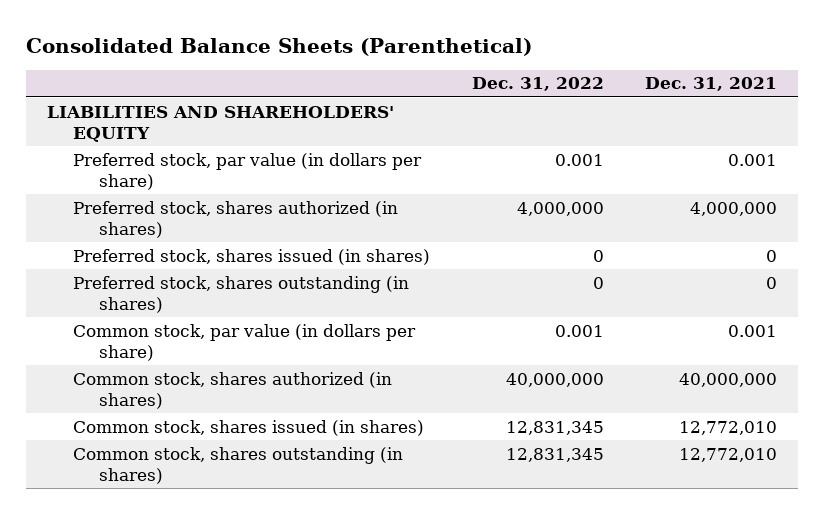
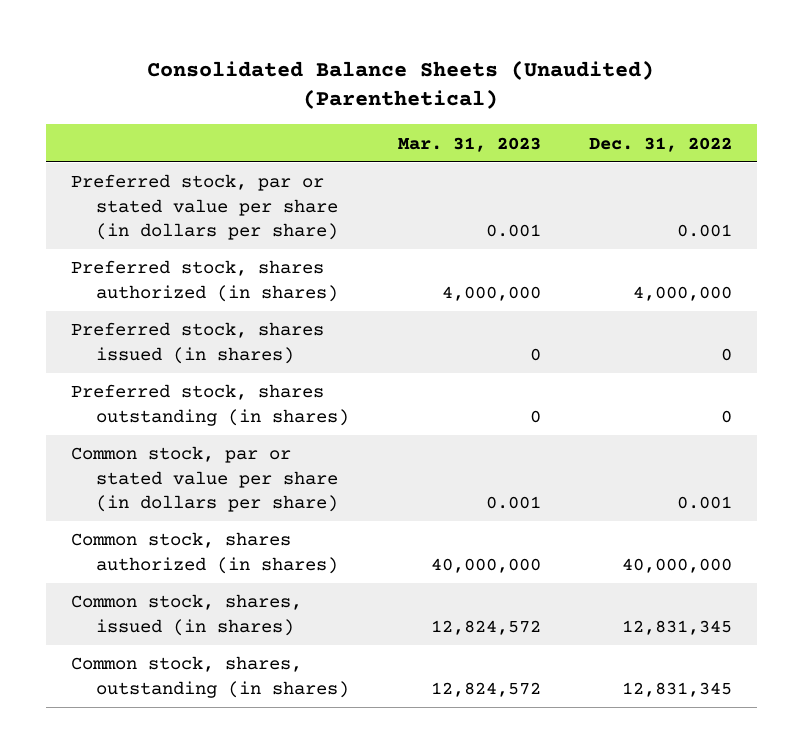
- Consolidated Balance Sheets (Parenthetical)
+ Consolidated Balance Sheets (Unaudited) (Parenthetical)
- | Dec. 31, 2022 | Dec. 31, 2021
+ | Mar. 31, 2023 | Dec. 31, 2022
- LIABILITIES AND SHAREHOLDERS' EQUITY
- Preferred stock, par value (in dollars per share) | 0.001 | 0.001
+ Preferred stock, par or stated value per share (in dollars per share) | 0.001 | 0.001
- Common stock, par value (in dollars per share) | 0.001 | 0.001
+ Common stock, par or stated value per share (in dollars per share) | 0.001 | 0.001
- Common stock, shares issued (in shares) | 12,831,345 | 12,772,010
- Common stock, shares outstanding (in shares) | 12,831,345 | 12,772,010
+ Common stock, shares, issued (in shares) | 12,824,572 | 12,831,345
+ Common stock, shares, outstanding (in shares) | 12,824,572 | 12,831,345

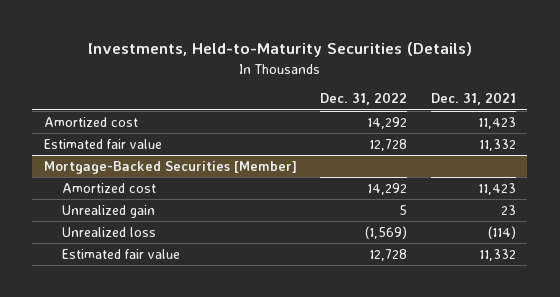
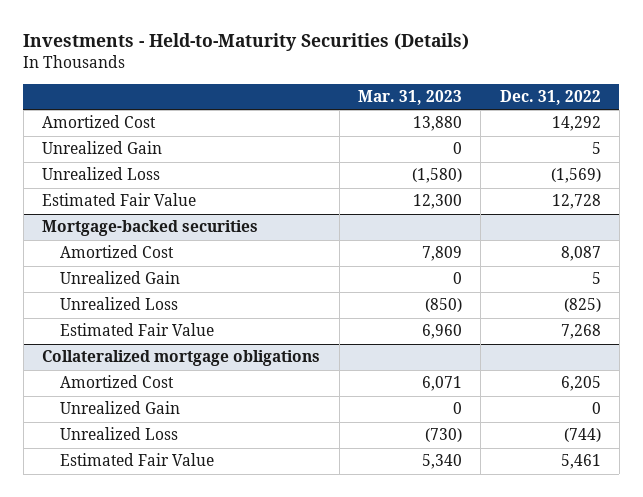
- Investments, Held-to-Maturity Securities (Details)
+ Investments - Held-to-Maturity Securities (Details)
- | Dec. 31, 2022 | Dec. 31, 2021
+ | Mar. 31, 2023 | Dec. 31, 2022
- Amortized cost | 14,292 | 11,423
- Estimated fair value | 12,728 | 11,332
- Mortgage-Backed Securities [Member]
- Amortized cost | 14,292 | 11,423
- Unrealized gain | 5 | 23
- Unrealized loss | (1,569) | (114)
- Estimated fair value | 12,728 | 11,332
+ Amortized Cost | 13,880 | 14,292
+ Unrealized Gain | 0 | 5
+ Unrealized Loss | (1,580) | (1,569)
+ Estimated Fair Value | 12,300 | 12,728
+ Mortgage-backed securities
+ Amortized Cost | 7,809 | 8,087
+ Unrealized Gain | 0 | 5
+ Unrealized Loss | (850) | (825)
+ Estimated Fair Value | 6,960 | 7,268
+ Collateralized mortgage obligations
+ Amortized Cost | 6,071 | 6,205
+ Unrealized Gain | 0 | 0
+ Unrealized Loss | (730) | (744)
+ Estimated Fair Value | 5,340 | 5,461

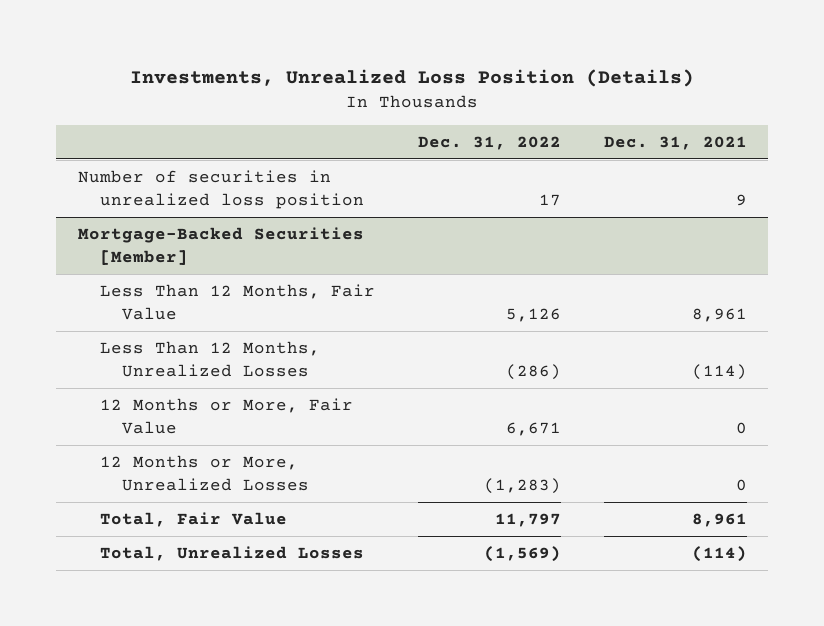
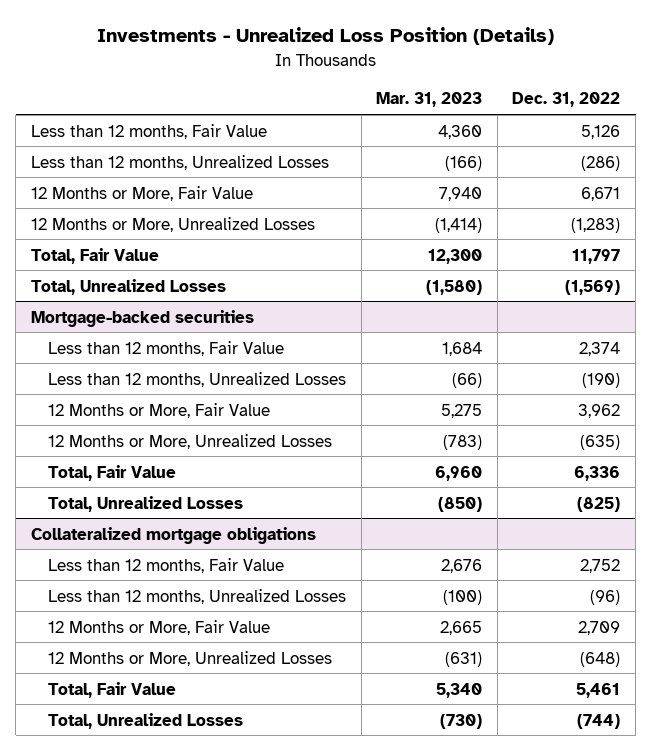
- Investments, Unrealized Loss Position (Details)
+ Investments - Unrealized Loss Position (Details)
- | Dec. 31, 2022 | Dec. 31, 2021
+ | Mar. 31, 2023 | Dec. 31, 2022
- Number of securities in unrealized loss position | 17 | 9
- Mortgage-Backed Securities [Member]
- Less Than 12 Months, Fair Value | 5,126 | 8,961
- Less Than 12 Months, Unrealized Losses | (286) | (114)
+ Less than 12 months, Fair Value | 4,360 | 5,126
+ Less than 12 months, Unrealized Losses | (166) | (286)
+ Mortgage-backed securities
+ Less than 12 months, Fair Value | 1,684 | 2,374
+ Less than 12 months, Unrealized Losses | (66) | (190)
+ 12 Months or More, Fair Value | 5,275 | 3,962
+ 12 Months or More, Unrealized Losses | (783) | (635)
+ Total, Fair Value | 6,960 | 6,336
+ Total, Unrealized Losses | (850) | (825)
+ Collateralized mortgage obligations
+ Less than 12 months, Fair Value | 2,676 | 2,752
+ Less than 12 months, Unrealized Losses | (100) | (96)
+ 12 Months or More, Fair Value | 2,665 | 2,709
+ 12 Months or More, Unrealized Losses | (631) | (648)
+ Total, Fair Value | 5,340 | 5,461
+ Total, Unrealized Losses | (730) | (744)

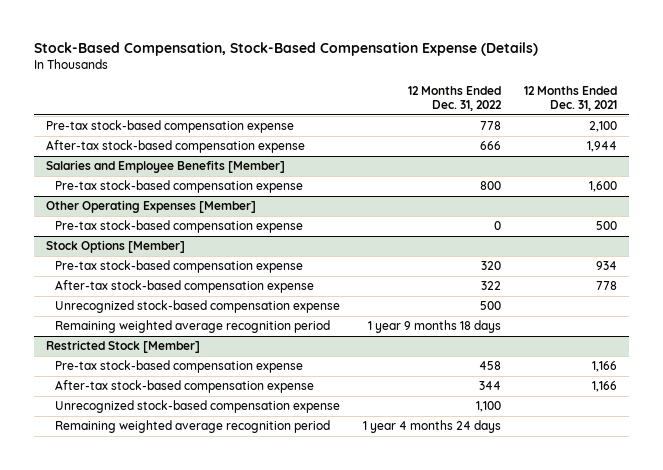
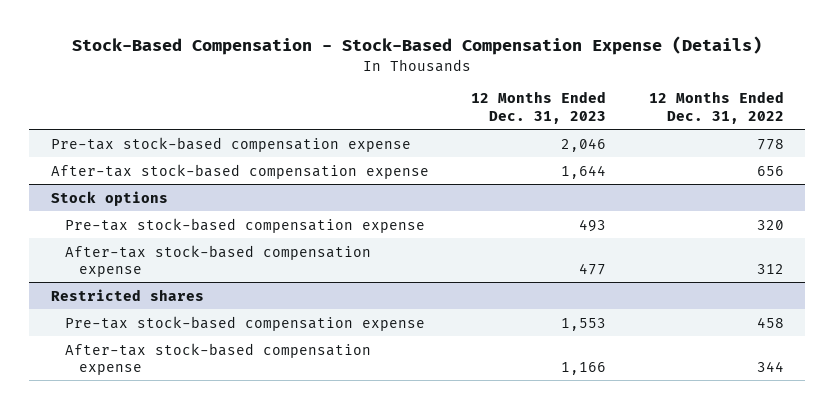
- Stock-Based Compensation, Stock-Based Compensation Expense (Details)
+ Stock-Based Compensation - Stock-Based Compensation Expense (Details)
- | 12 Months Ended Dec. 31, 2022 | 12 Months Ended Dec. 31, 2021
+ | 12 Months Ended Dec. 31, 2023 | 12 Months Ended Dec. 31, 2022
- After-tax stock-based compensation expense | 666 | 1,944
- Salaries and Employee Benefits [Member]
- Pre-tax stock-based compensation expense | 800 | 1,600
- Other Operating Expenses [Member]
- Pre-tax stock-based compensation expense | 0 | 500
- Stock Options [Member]
+ After-tax stock-based compensation expense | 1,644 | 656
+ Stock options
- After-tax stock-based compensation expense | 322 | 778
- Unrecognized stock-based compensation expense | 500 |
- Remaining weighted average recognition period | 1 year 9 months 18 days |
- Restricted Stock [Member]
+ After-tax stock-based compensation expense | 477 | 312
+ Restricted shares
- Unrecognized stock-based compensation expense | 1,100 |
- Remaining weighted average recognition period | 1 year 4 months 24 days |

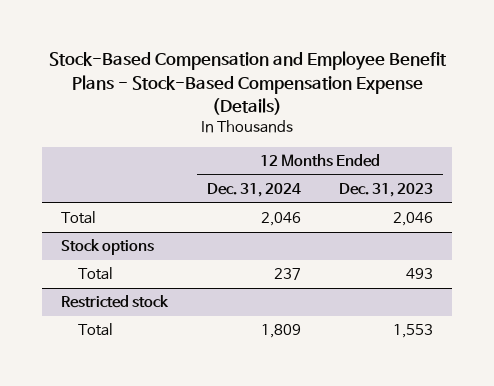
- Stock-Based Compensation - Stock-Based Compensation Expense (Details)
+ Stock-Based Compensation and Employee Benefit Plans - Stock-Based Compensation Expense (Details)
- | 12 Months Ended Dec. 31, 2023 | 12 Months Ended Dec. 31, 2022
+ | 12 Months Ended Dec. 31, 2024 | 12 Months Ended Dec. 31, 2023
- Pre-tax stock-based compensation expense | 2,046 | 778
- After-tax stock-based compensation expense | 1,644 | 656
+ Total | 2,046 | 2,046
@ Stock options
- Pre-tax stock-based compensation expense | 493 | 320
- After-tax stock-based compensation expense | 477 | 312
- Restricted shares
- Pre-tax stock-based compensation expense | 1,553 | 458
- After-tax stock-based compensation expense | 1,166 | 344
@ Stock options
+ Total | 237 | 493
+ Restricted stock
+ Total | 1,809 | 1,553

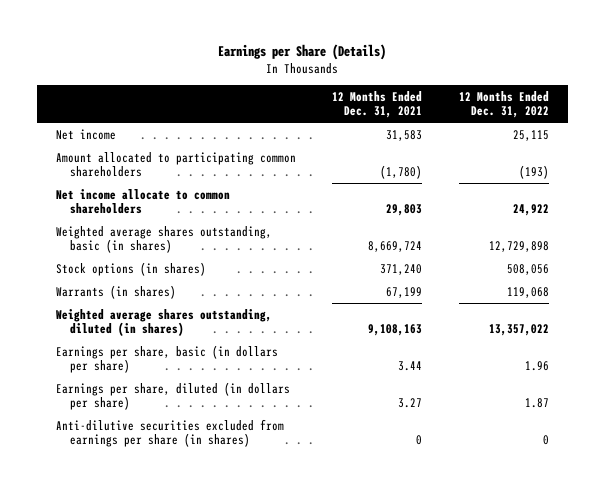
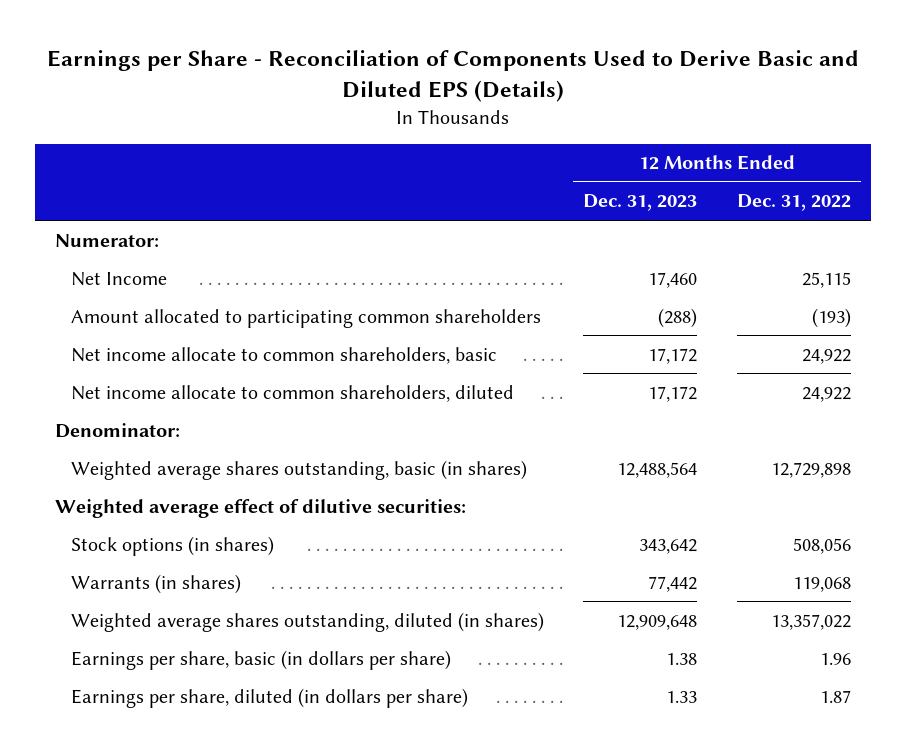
- Earnings per Share (Details)
+ Earnings per Share - Reconciliation of Components Used to Derive Basic and Diluted EPS (Details)
- | 12 Months Ended Dec. 31, 2021 | 12 Months Ended Dec. 31, 2022
+ | 12 Months Ended Dec. 31, 2023 | 12 Months Ended Dec. 31, 2022
- Net income | 31,583 | 25,115
+ Numerator:
+ Net Income | 17,460 | 25,115
- Net income allocate to common shareholders | 29,803 | 24,922
+ Net income allocate to common shareholders, basic | 17,172 | 24,922
+ Net income allocate to common shareholders, diluted | 17,172 | 24,922
+ Denominator:
+ Weighted average effect of dilutive securities:
- Anti-dilutive securities excluded from earnings per share (in shares) | 0 | 0

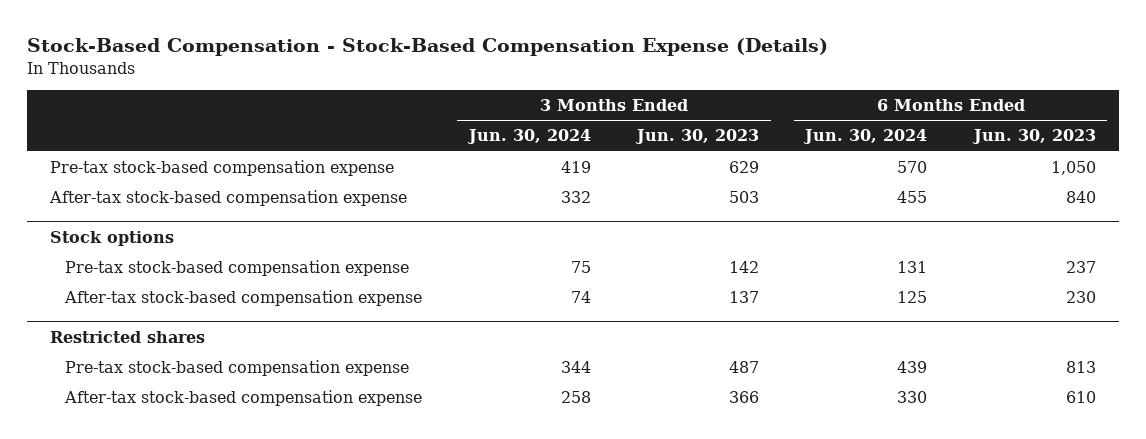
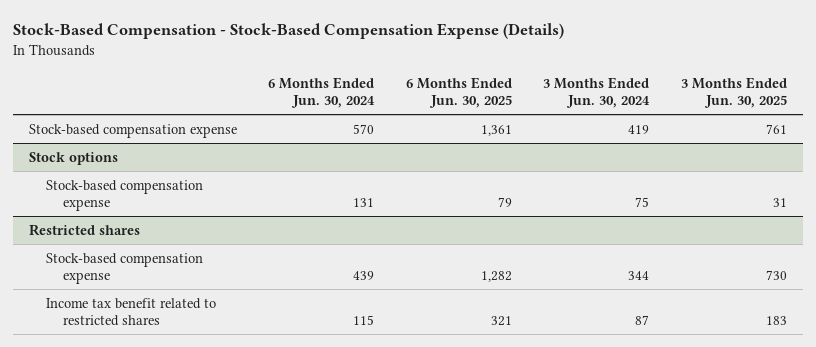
- | 3 Months Ended Jun. 30, 2024 | 3 Months Ended Jun. 30, 2023 | 6 Months Ended Jun. 30, 2024 | 6 Months Ended Jun. 30, 2023
+ | 6 Months Ended Jun. 30, 2024 | 6 Months Ended Jun. 30, 2025 | 3 Months Ended Jun. 30, 2024 | 3 Months Ended Jun. 30, 2025
- Pre-tax stock-based compensation expense | 419 | 629 | 570 | 1,050
- After-tax stock-based compensation expense | 332 | 503 | 455 | 840
+ Stock-based compensation expense | 570 | 1,361 | 419 | 761
@ Stock options
- Pre-tax stock-based compensation expense | 75 | 142 | 131 | 237
- After-tax stock-based compensation expense | 74 | 137 | 125 | 230
+ Stock-based compensation expense | 131 | 79 | 75 | 31
@ Restricted shares
- Pre-tax stock-based compensation expense | 344 | 487 | 439 | 813
- After-tax stock-based compensation expense | 258 | 366 | 330 | 610
+ Stock-based compensation expense | 439 | 1,282 | 344 | 730
+ Income tax benefit related to restricted shares | 115 | 321 | 87 | 183

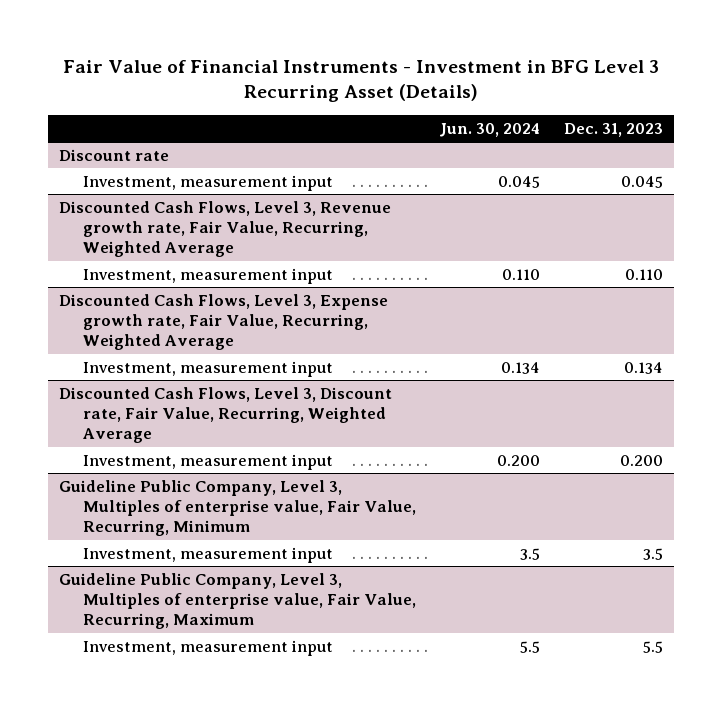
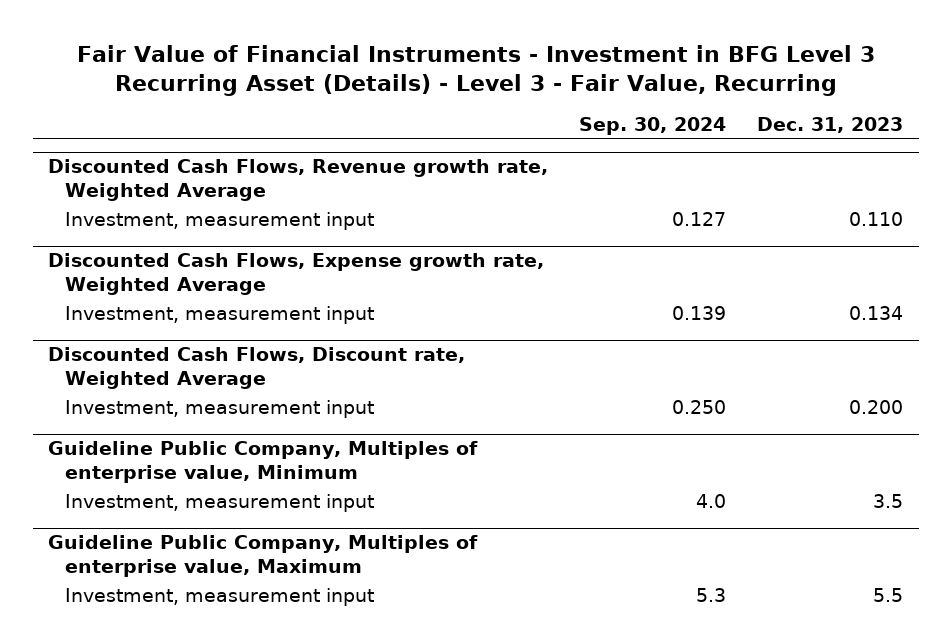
- Fair Value of Financial Instruments - Investment in BFG Level 3 Recurring Asset (Details)
+ Fair Value of Financial Instruments - Investment in BFG Level 3 Recurring Asset (Details) - Level 3 - Fair Value, Recurring
- | Jun. 30, 2024 | Dec. 31, 2023
+ | Sep. 30, 2024 | Dec. 31, 2023
- Discount rate
- Investment, measurement input | 0.045 | 0.045
- Discounted Cash Flows, Level 3, Revenue growth rate, Fair Value, Recurring, Weighted Average
+ Discounted Cash Flows, Revenue growth rate, Weighted Average
- Discounted Cash Flows, Level 3, Expense growth rate, Fair Value, Recurring, Weighted Average
+ Discounted Cash Flows, Expense growth rate, Weighted Average
- Discounted Cash Flows, Level 3, Discount rate, Fair Value, Recurring, Weighted Average
+ Discounted Cash Flows, Discount rate, Weighted Average
- Guideline Public Company, Level 3, Multiples of enterprise value, Fair Value, Recurring, Minimum
+ Guideline Public Company, Multiples of enterprise value, Minimum
- Guideline Public Company, Level 3, Multiples of enterprise value, Fair Value, Recurring, Maximum
+ Guideline Public Company, Multiples of enterprise value, Maximum

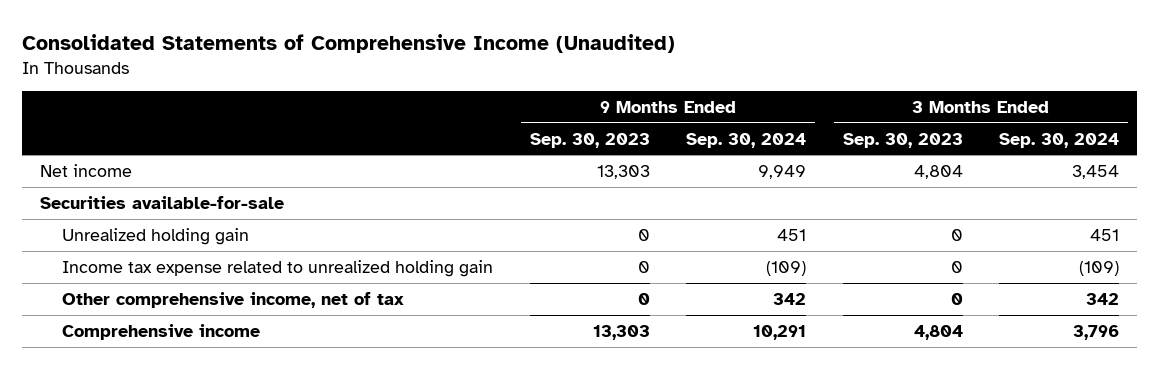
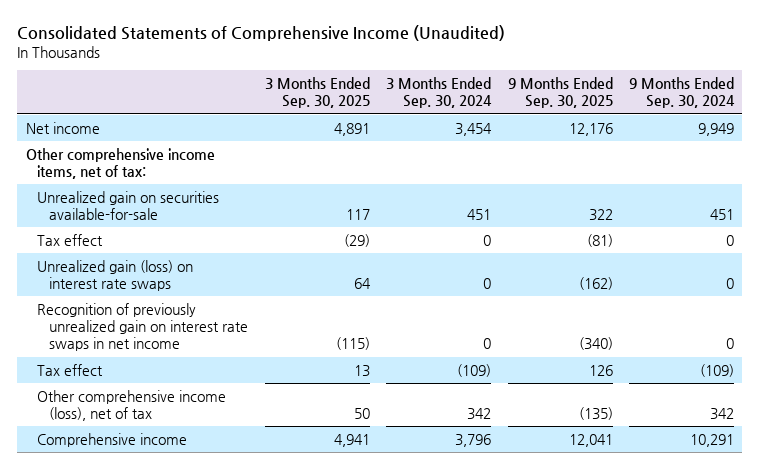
- | 9 Months Ended Sep. 30, 2023 | 9 Months Ended Sep. 30, 2024 | 3 Months Ended Sep. 30, 2023 | 3 Months Ended Sep. 30, 2024
+ | 3 Months Ended Sep. 30, 2025 | 3 Months Ended Sep. 30, 2024 | 9 Months Ended Sep. 30, 2025 | 9 Months Ended Sep. 30, 2024
- Securities available-for-sale
- Unrealized holding gain | 0 | 451 | 0 | 451
- Income tax expense related to unrealized holding gain | 0 | (109) | 0 | (109)
- Other comprehensive income, net of tax | 0 | 342 | 0 | 342
+ Other comprehensive income items, net of tax:
+ Unrealized gain on securities available-for-sale | 117 | 451 | 322 | 451
+ Tax effect | (29) | 0 | (81) | 0
+ Unrealized gain (loss) on interest rate swaps | 64 | 0 | (162) | 0
+ Recognition of previously unrealized gain on interest rate swaps in net income | (115) | 0 | (340) | 0
+ Tax effect | 13 | (109) | 126 | (109)
+ Other comprehensive income (loss), net of tax | 50 | 342 | (135) | 342

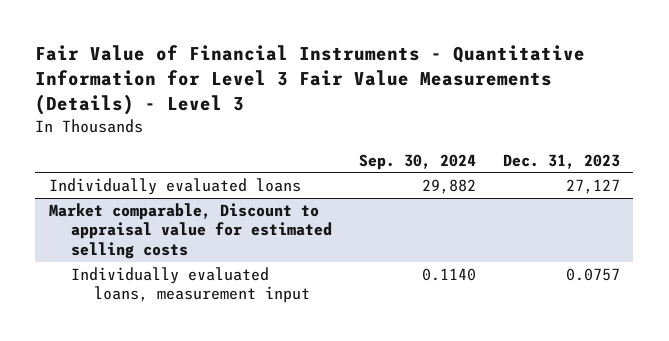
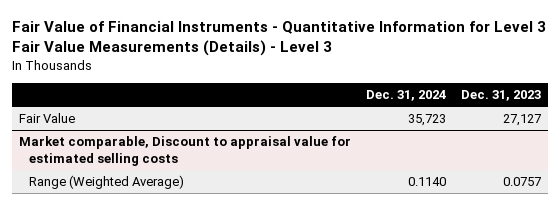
- | Sep. 30, 2024 | Dec. 31, 2023
+ | Dec. 31, 2024 | Dec. 31, 2023
- Individually evaluated loans | 29,882 | 27,127
+ Fair Value | 35,723 | 27,127
@ Market comparable, Discount to appraisal value for estimated selling costs
- Individually evaluated loans, measurement input | 0.1140 | 0.0757
+ Range (Weighted Average) | 0.1140 | 0.0757

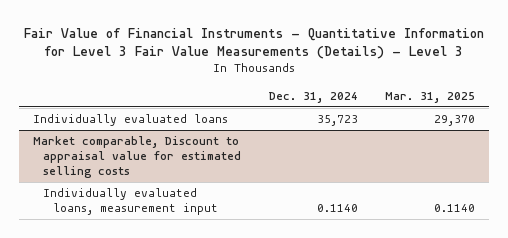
- | Dec. 31, 2024 | Dec. 31, 2023
+ | Dec. 31, 2024 | Mar. 31, 2025
- Fair Value | 35,723 | 27,127
+ Individually evaluated loans | 35,723 | 29,370
@ Market comparable, Discount to appraisal value for estimated selling costs
- Range (Weighted Average) | 0.1140 | 0.0757
+ Individually evaluated loans, measurement input | 0.1140 | 0.1140

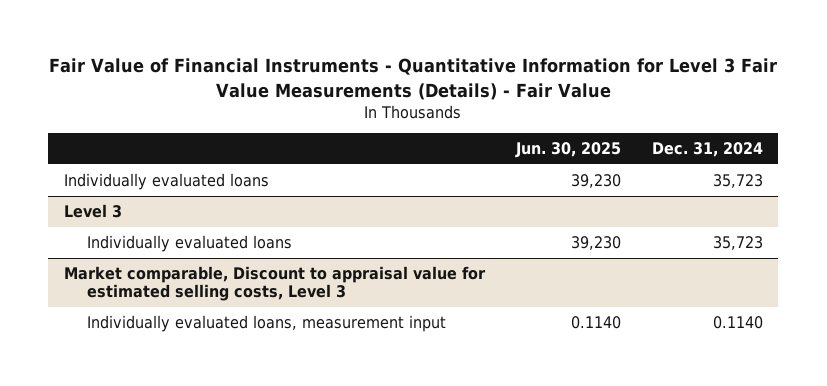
- Fair Value of Financial Instruments - Quantitative Information for Level 3 Fair Value Measurements (Details) - Level 3
+ Fair Value of Financial Instruments - Quantitative Information for Level 3 Fair Value Measurements (Details) - Fair Value
- | Dec. 31, 2024 | Mar. 31, 2025
+ | Jun. 30, 2025 | Dec. 31, 2024
- Market comparable, Discount to appraisal value for estimated selling costs
+ Level 3
+ Individually evaluated loans | 39,230 | 35,723
+ Market comparable, Discount to appraisal value for estimated selling costs, Level 3

